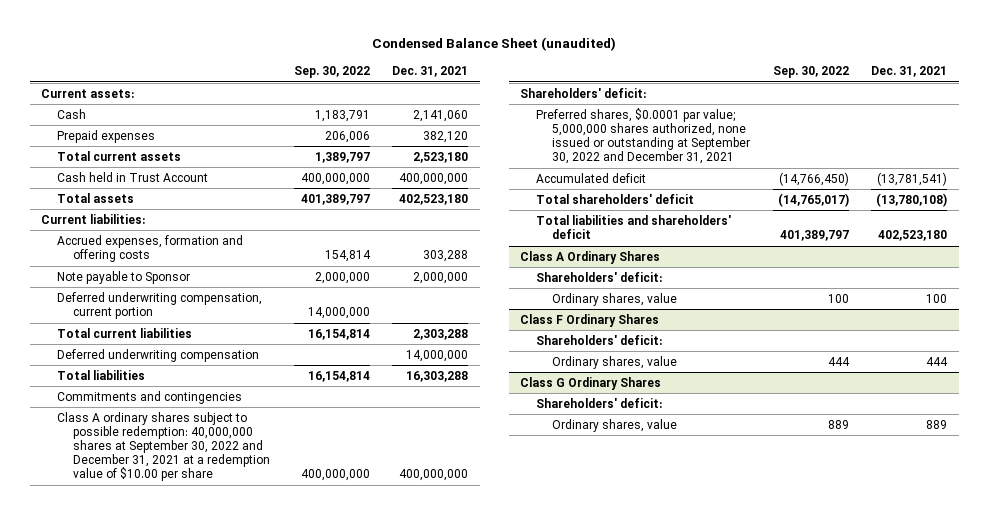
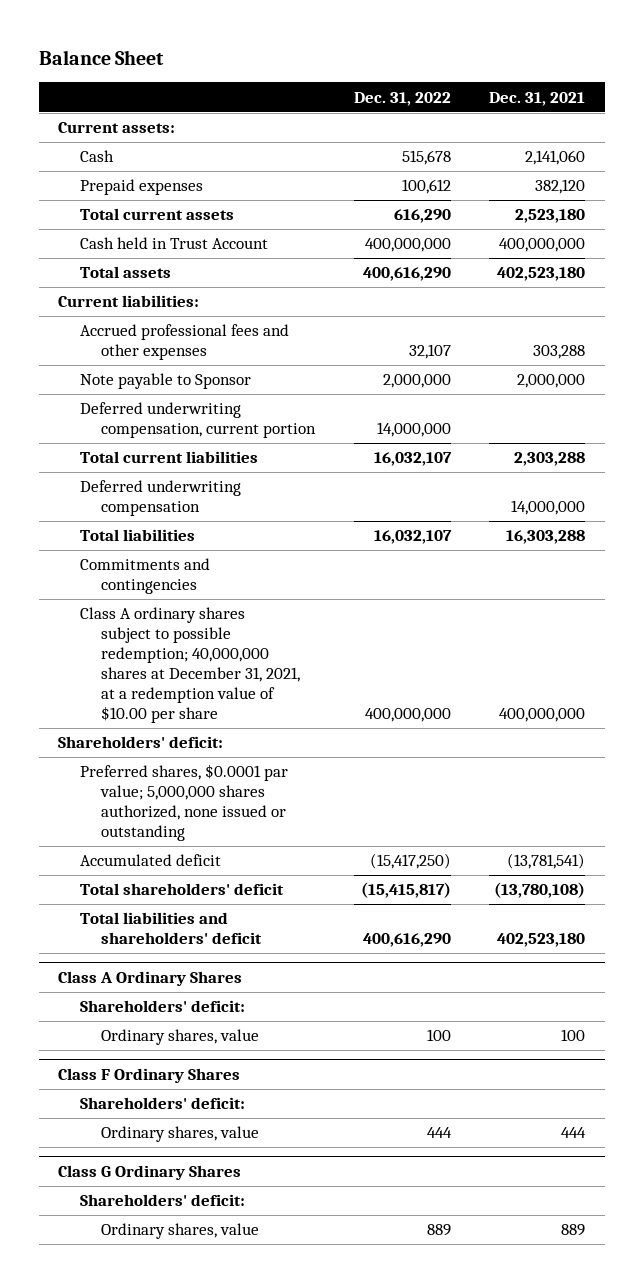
- Condensed Balance Sheet (unaudited)
+ Balance Sheet
- | Sep. 30, 2022 | Dec. 31, 2021
+ | Dec. 31, 2022 | Dec. 31, 2021
- Accrued expenses, formation and offering costs | 154,814 | 303,288
+ Accrued professional fees and other expenses | 32,107 | 303,288
- Class A ordinary shares subject to possible redemption: 40,000,000 shares at September 30, 2022 and December 31, 2021 at a redemption value of $10.00 per share | 400,000,000 | 400,000,000
+ Class A ordinary shares subject to possible redemption; 40,000,000 shares at December 31, 2021, at a redemption value of $10.00 per share | 400,000,000 | 400,000,000
- Preferred shares, $0.0001 par value; 5,000,000 shares authorized, none issued or outstanding at September 30, 2022 and December 31, 2021
+ Preferred shares, $0.0001 par value; 5,000,000 shares authorized, none issued or outstanding

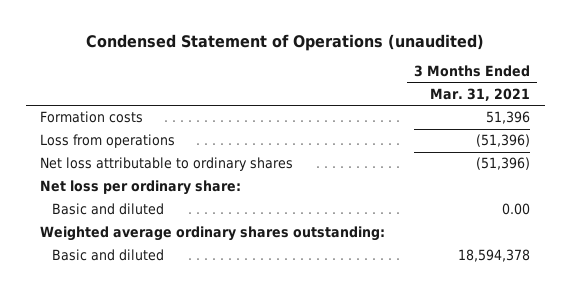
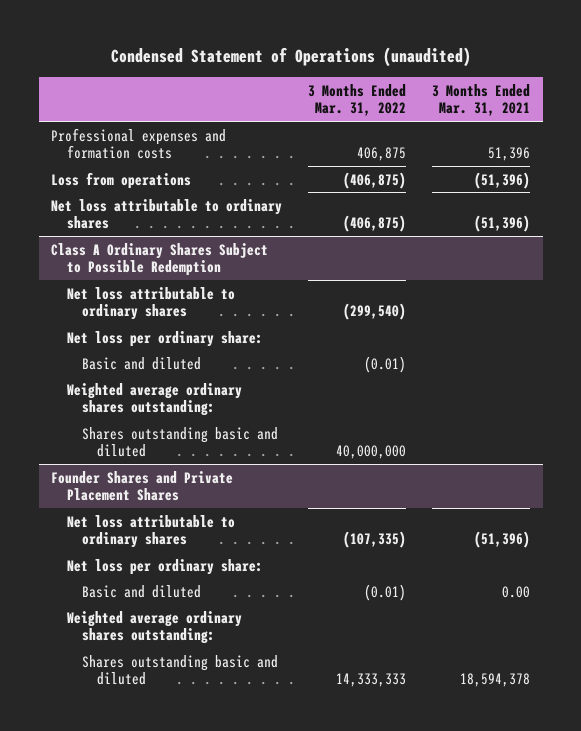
- | 3 Months Ended Mar. 31, 2021
+ | 3 Months Ended Mar. 31, 2022 | 3 Months Ended Mar. 31, 2021
- Formation costs | 51,396
+ Professional expenses and formation costs | 406,875 | 51,396
+ Class A Ordinary Shares Subject to Possible Redemption
+ Net loss attributable to ordinary shares | (299,540) |
+ Basic and diluted | (0.01) |
+ Weighted average ordinary shares outstanding:
+ Shares outstanding basic and diluted | 40,000,000 |
+ Founder Shares and Private Placement Shares
+ Net loss attributable to ordinary shares | (107,335) | (51,396)
+ Net loss per ordinary share:
- Basic and diluted | 18,594,378
+ Shares outstanding basic and diluted | 14,333,333 | 18,594,378

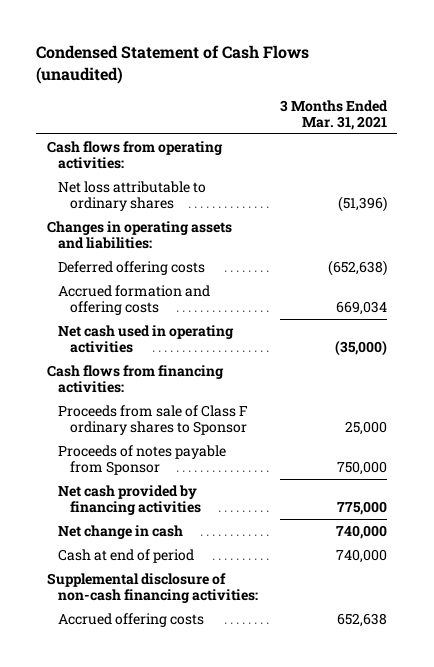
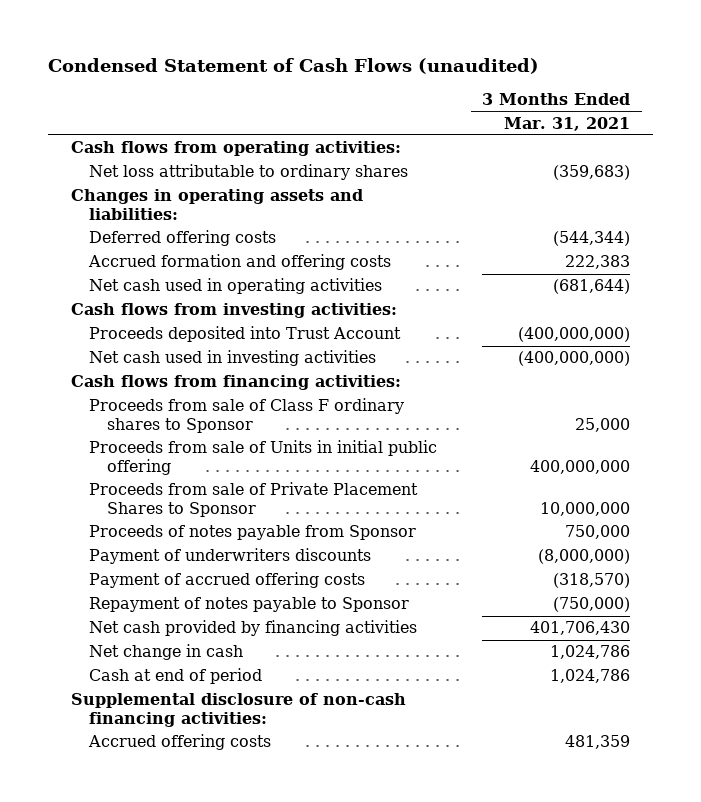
- Net loss attributable to ordinary shares | (51,396)
+ Net loss attributable to ordinary shares | (359,683)
- Deferred offering costs | (652,638)
- Accrued formation and offering costs | 669,034
- Net cash used in operating activities | (35,000)
+ Deferred offering costs | (544,344)
+ Accrued formation and offering costs | 222,383
+ Net cash used in operating activities | (681,644)
+ Cash flows from investing activities:
+ Proceeds deposited into Trust Account | (400,000,000)
+ Net cash used in investing activities | (400,000,000)
+ Proceeds from sale of Units in initial public offering | 400,000,000
+ Proceeds from sale of Private Placement Shares to Sponsor | 10,000,000
- Net cash provided by financing activities | 775,000
- Net change in cash | 740,000
- Cash at end of period | 740,000
+ Payment of underwriters discounts | (8,000,000)
+ Payment of accrued offering costs | (318,570)
+ Repayment of notes payable to Sponsor | (750,000)
+ Net cash provided by financing activities | 401,706,430
+ Net change in cash | 1,024,786
+ Cash at end of period | 1,024,786
- Accrued offering costs | 652,638
+ Accrued offering costs | 481,359

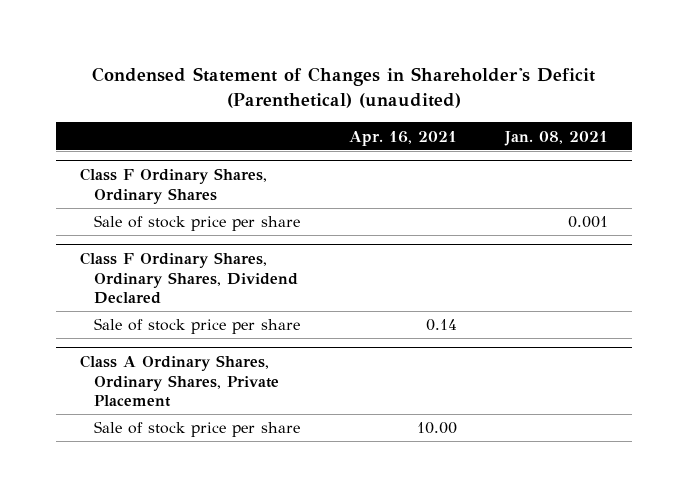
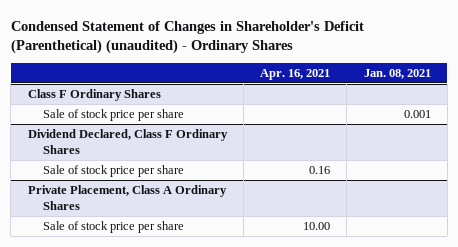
- Condensed Statement of Changes in Shareholder's Deficit (Parenthetical) (unaudited)
+ Condensed Statement of Changes in Shareholder's Deficit (Parenthetical) (unaudited) - Ordinary Shares
- Class F Ordinary Shares, Ordinary Shares
+ Class F Ordinary Shares
- Class F Ordinary Shares, Ordinary Shares, Dividend Declared
- Sale of stock price per share | 0.14 |
- Class A Ordinary Shares, Ordinary Shares, Private Placement
+ Dividend Declared, Class F Ordinary Shares
+ Sale of stock price per share | 0.16 |
+ Private Placement, Class A Ordinary Shares

